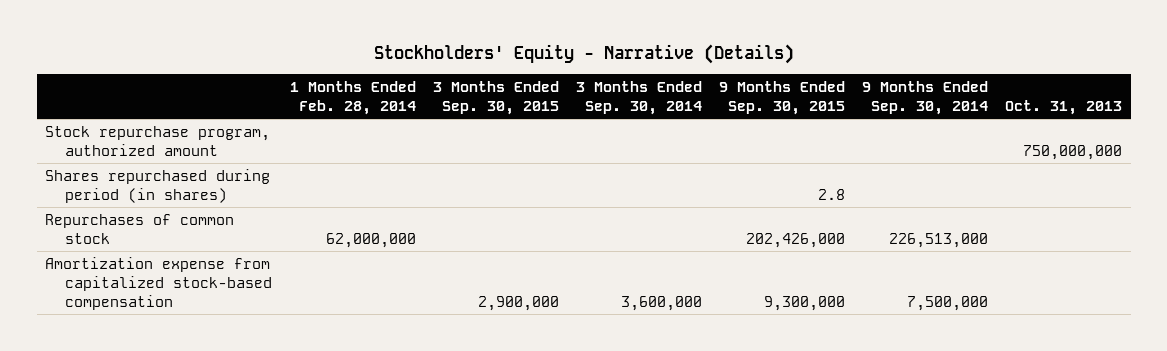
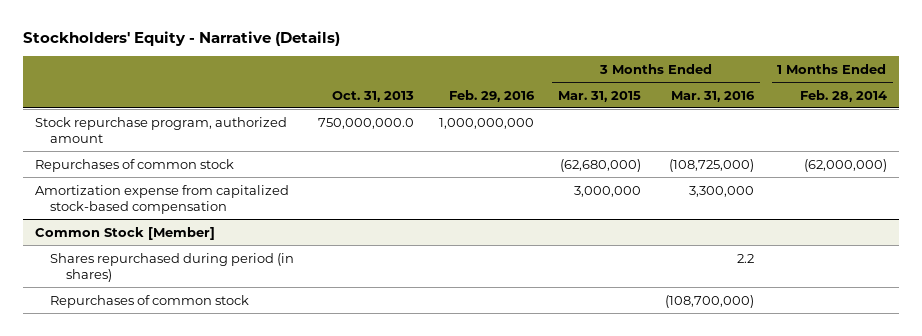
- | 1 Months Ended Feb. 28, 2014 | 3 Months Ended Sep. 30, 2015 | 3 Months Ended Sep. 30, 2014 | 9 Months Ended Sep. 30, 2015 | 9 Months Ended Sep. 30, 2014 | Oct. 31, 2013
+ | Oct. 31, 2013 | Feb. 29, 2016 | 3 Months Ended Mar. 31, 2015 | 3 Months Ended Mar. 31, 2016 | 1 Months Ended Feb. 28, 2014
- Stock repurchase program, authorized amount | | | | | | 750,000,000
- Shares repurchased during period (in shares) | | | | 2.8 | |
- Repurchases of common stock | 62,000,000 | | | 202,426,000 | 226,513,000 |
+ Stock repurchase program, authorized amount | 750,000,000.0 | 1,000,000,000 | | |
+ Repurchases of common stock | | | (62,680,000) | (108,725,000) | (62,000,000)
+ Common Stock [Member]
+ Shares repurchased during period (in shares) | | | | 2.2 |
+ Repurchases of common stock | | | | (108,700,000) |

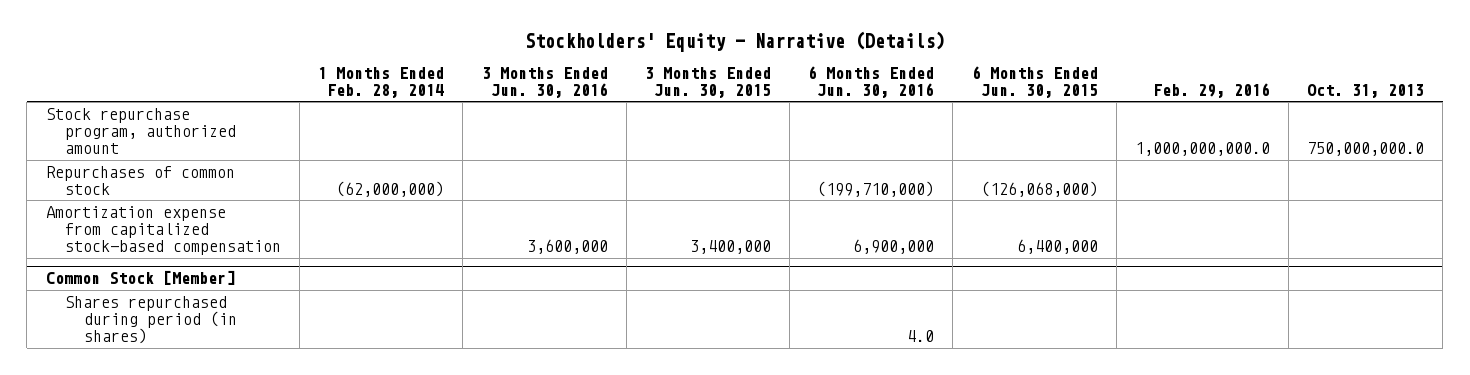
- | Oct. 31, 2013 | Feb. 29, 2016 | 3 Months Ended Mar. 31, 2015 | 3 Months Ended Mar. 31, 2016 | 1 Months Ended Feb. 28, 2014
+ | 1 Months Ended Feb. 28, 2014 | 3 Months Ended Jun. 30, 2016 | 3 Months Ended Jun. 30, 2015 | 6 Months Ended Jun. 30, 2016 | 6 Months Ended Jun. 30, 2015 | Feb. 29, 2016 | Oct. 31, 2013
- Stock repurchase program, authorized amount | 750,000,000.0 | 1,000,000,000 | | |
+ Stock repurchase program, authorized amount | | | | | | 1,000,000,000.0 | 750,000,000.0
@ Common Stock [Member]
- Repurchases of common stock | | | | (108,700,000) |

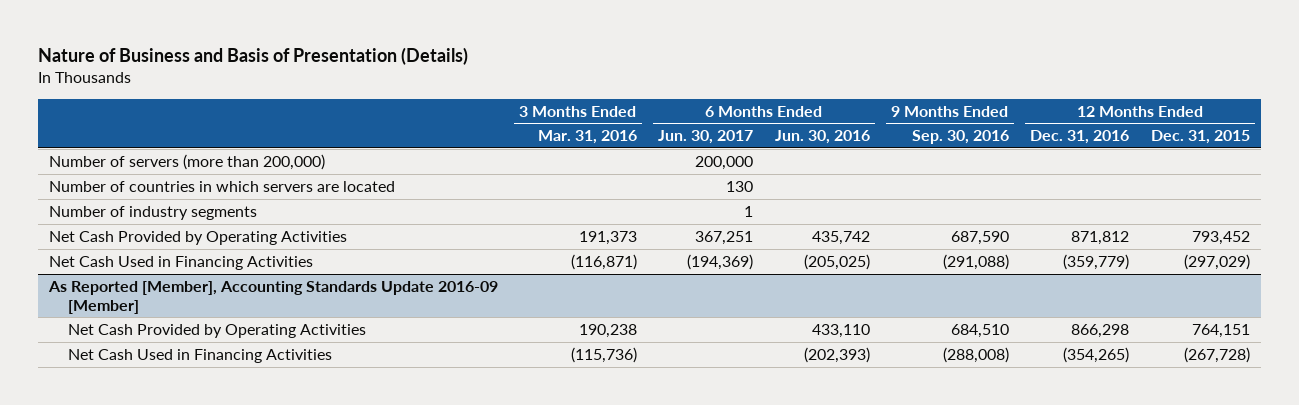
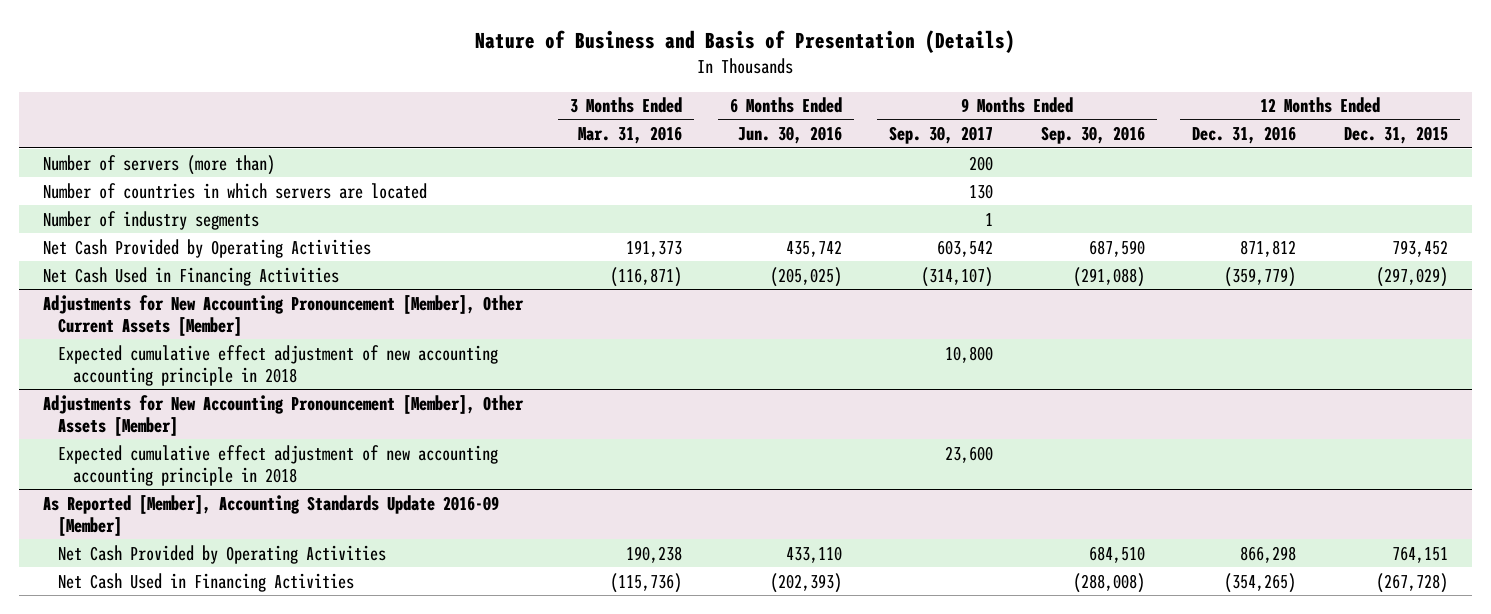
- | 3 Months Ended Mar. 31, 2016 | 6 Months Ended Jun. 30, 2017 | 6 Months Ended Jun. 30, 2016 | 9 Months Ended Sep. 30, 2016 | 12 Months Ended Dec. 31, 2016 | 12 Months Ended Dec. 31, 2015
+ | 3 Months Ended Mar. 31, 2016 | 6 Months Ended Jun. 30, 2016 | 9 Months Ended Sep. 30, 2017 | 9 Months Ended Sep. 30, 2016 | 12 Months Ended Dec. 31, 2016 | 12 Months Ended Dec. 31, 2015
- Number of servers (more than 200,000) | | 200,000 | | | |
+ Number of servers (more than) | | | 200 | | |
+ Adjustments for New Accounting Pronouncement [Member], Other Current Assets [Member]
+ Expected cumulative effect adjustment of new accounting accounting principle in 2018 | | | 10,800 | | |
+ Adjustments for New Accounting Pronouncement [Member], Other Assets [Member]
+ Expected cumulative effect adjustment of new accounting accounting principle in 2018 | | | 23,600 | | |

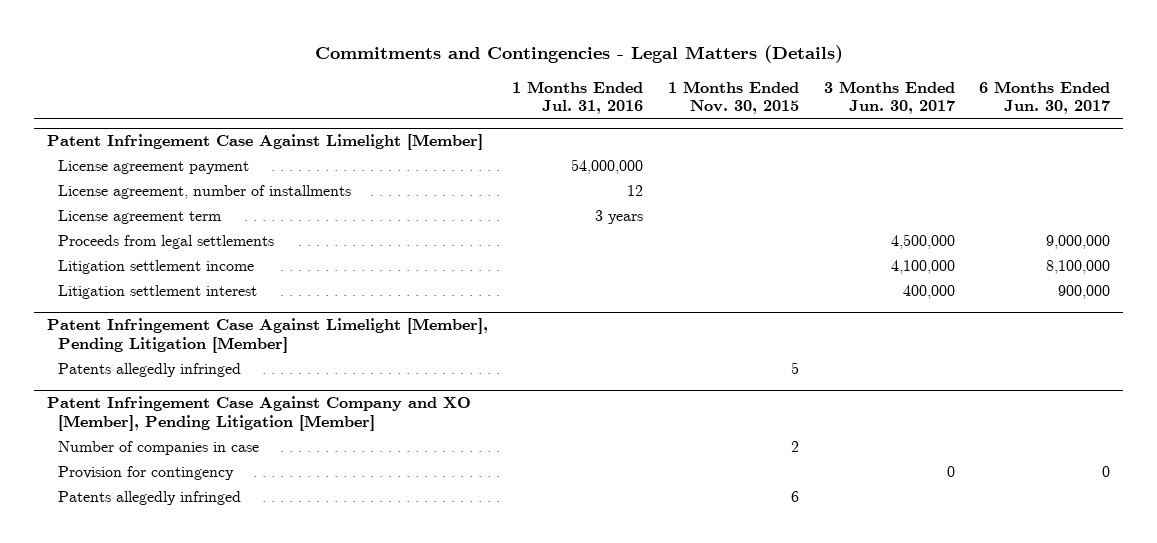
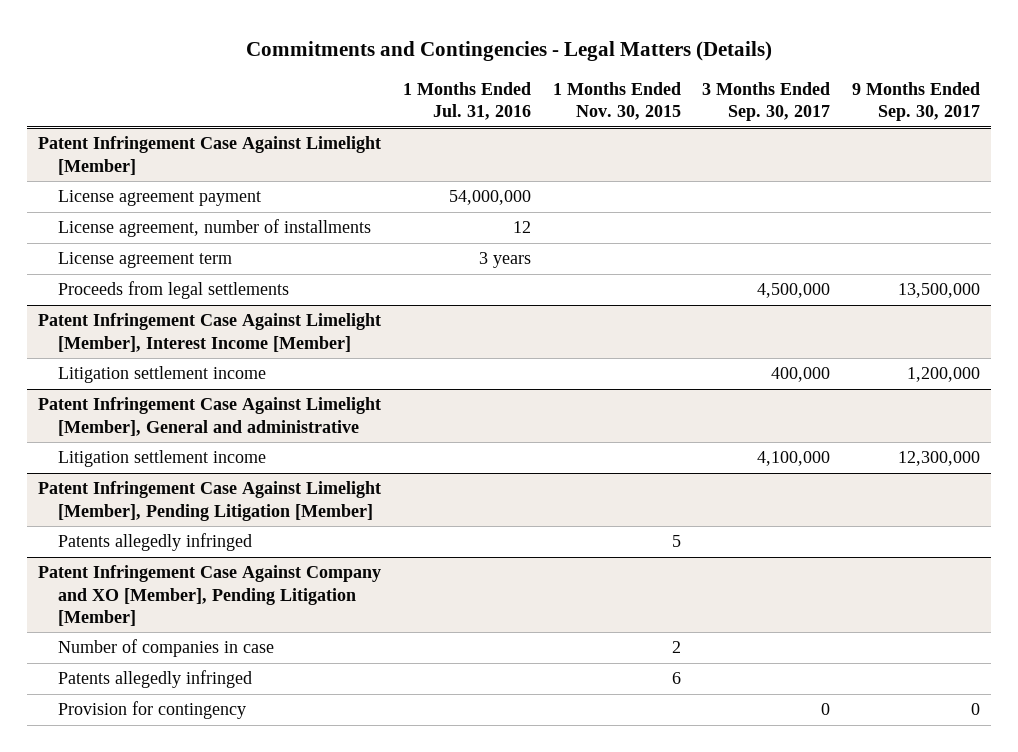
- | 1 Months Ended Jul. 31, 2016 | 1 Months Ended Nov. 30, 2015 | 3 Months Ended Jun. 30, 2017 | 6 Months Ended Jun. 30, 2017
+ | 1 Months Ended Jul. 31, 2016 | 1 Months Ended Nov. 30, 2015 | 3 Months Ended Sep. 30, 2017 | 9 Months Ended Sep. 30, 2017
@ Patent Infringement Case Against Limelight [Member]
- Litigation settlement income | | | 4,100,000 | 8,100,000
- Litigation settlement interest | | | 400,000 | 900,000
+ Patent Infringement Case Against Limelight [Member], Interest Income [Member]
+ Litigation settlement income | | | 400,000 | 1,200,000
+ Patent Infringement Case Against Limelight [Member], General and administrative
+ Litigation settlement income | | | 4,100,000 | 12,300,000
@ Patent Infringement Case Against Company and XO [Member], Pending Litigation [Member]
moved down: Provision for contingency | | | 0 | 0

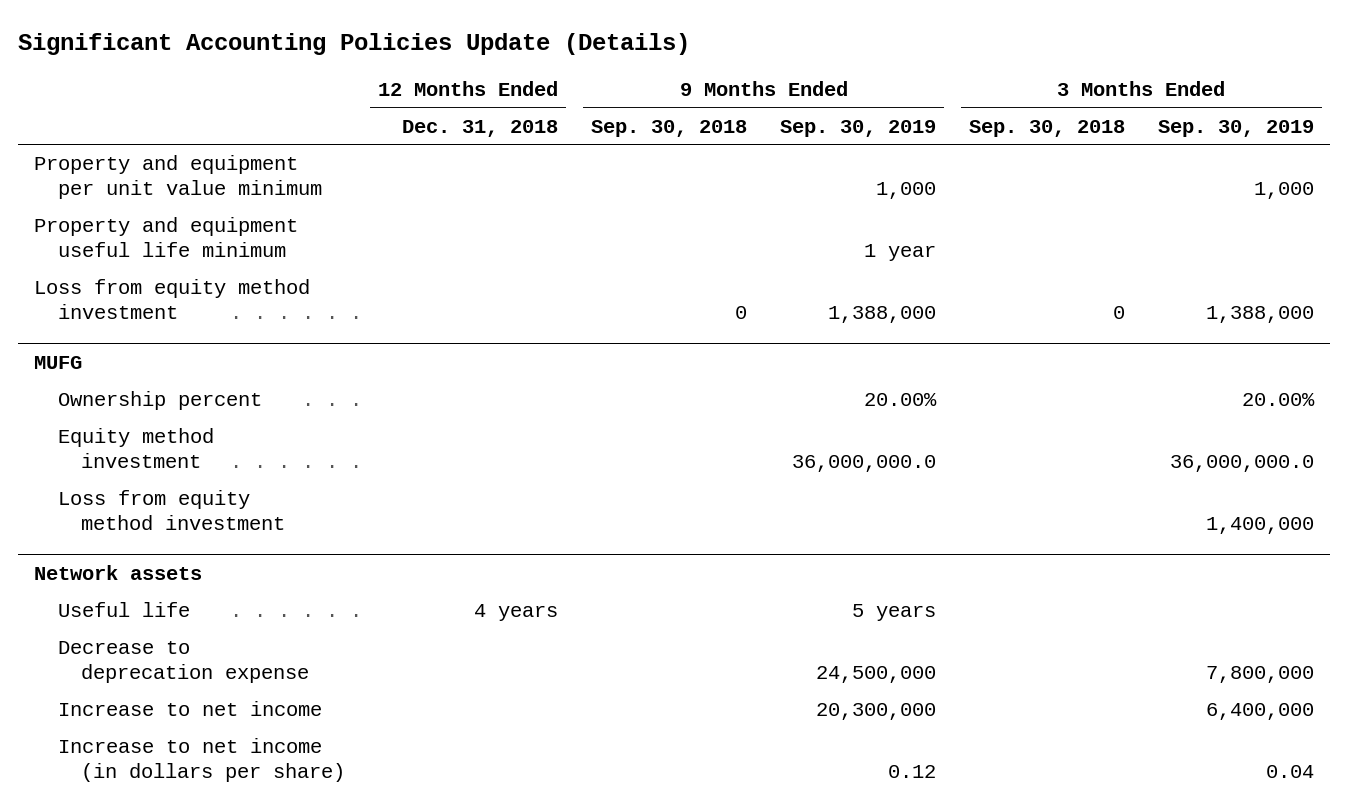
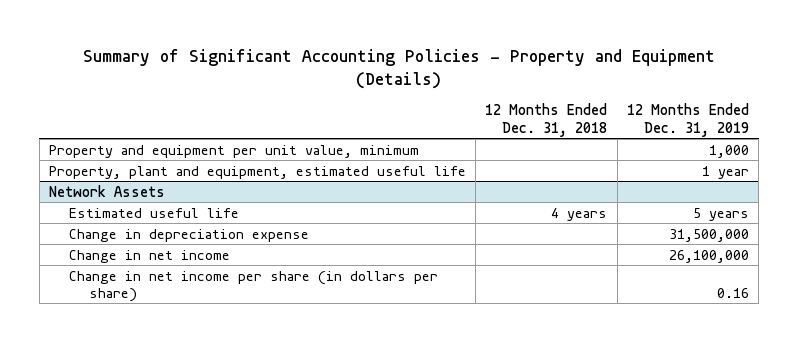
- Significant Accounting Policies Update (Details)
+ Summary of Significant Accounting Policies - Property and Equipment (Details)
- | 12 Months Ended Dec. 31, 2018 | 9 Months Ended Sep. 30, 2018 | 9 Months Ended Sep. 30, 2019 | 3 Months Ended Sep. 30, 2018 | 3 Months Ended Sep. 30, 2019
+ | 12 Months Ended Dec. 31, 2018 | 12 Months Ended Dec. 31, 2019
- Property and equipment per unit value minimum | | | 1,000 | | 1,000
- Property and equipment useful life minimum | | | 1 year | |
- Loss from equity method investment | | 0 | 1,388,000 | 0 | 1,388,000
- MUFG
- Ownership percent | | | 20.00% | | 20.00%
- Equity method investment | | | 36,000,000.0 | | 36,000,000.0
- Loss from equity method investment | | | | | 1,400,000
- Network assets
- Useful life | 4 years | | 5 years | |
- Decrease to deprecation expense | | | 24,500,000 | | 7,800,000
- Increase to net income | | | 20,300,000 | | 6,400,000
- Increase to net income (in dollars per share) | | | 0.12 | | 0.04
+ Property and equipment per unit value, minimum | | 1,000
+ Property, plant and equipment, estimated useful life | | 1 year
+ Network Assets
+ Estimated useful life | 4 years | 5 years
+ Change in depreciation expense | | 31,500,000
+ Change in net income | | 26,100,000
+ Change in net income per share (in dollars per share) | | 0.16

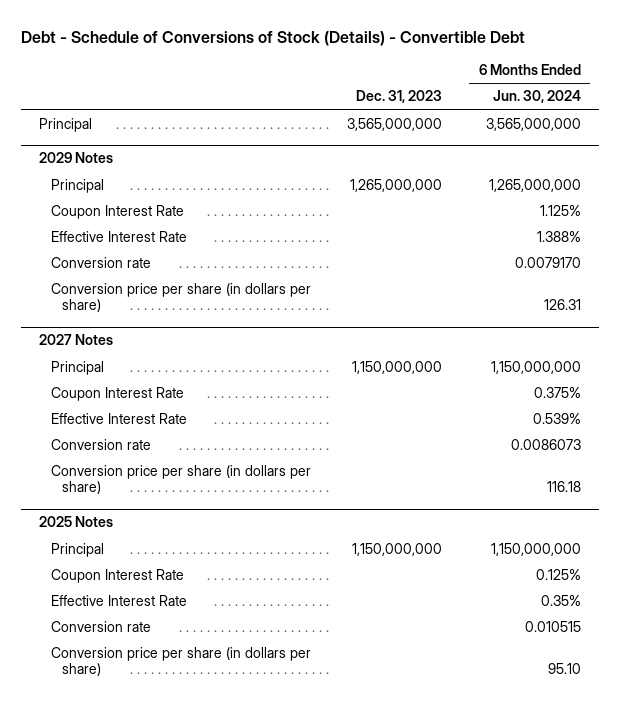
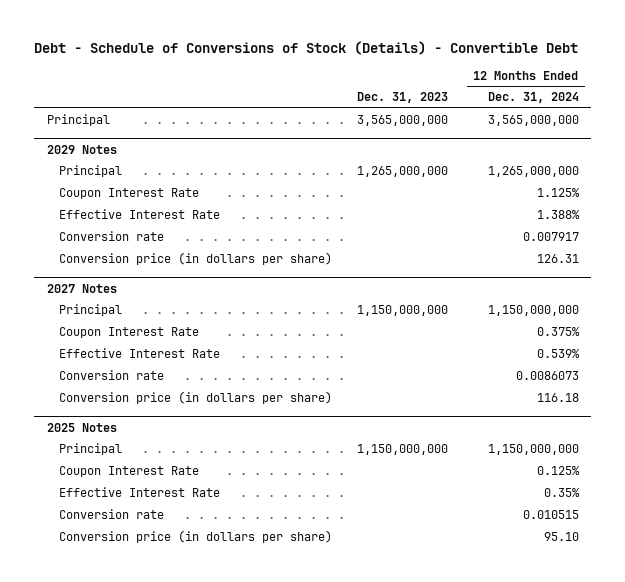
- | Dec. 31, 2023 | 6 Months Ended Jun. 30, 2024
+ | Dec. 31, 2023 | 12 Months Ended Dec. 31, 2024
@ 2029 Notes
- Conversion price per share (in dollars per share) | | 126.31
+ Conversion price (in dollars per share) | | 126.31
@ 2027 Notes
- Conversion price per share (in dollars per share) | | 116.18
+ Conversion price (in dollars per share) | | 116.18
@ 2025 Notes
- Conversion price per share (in dollars per share) | | 95.10
+ Conversion price (in dollars per share) | | 95.10

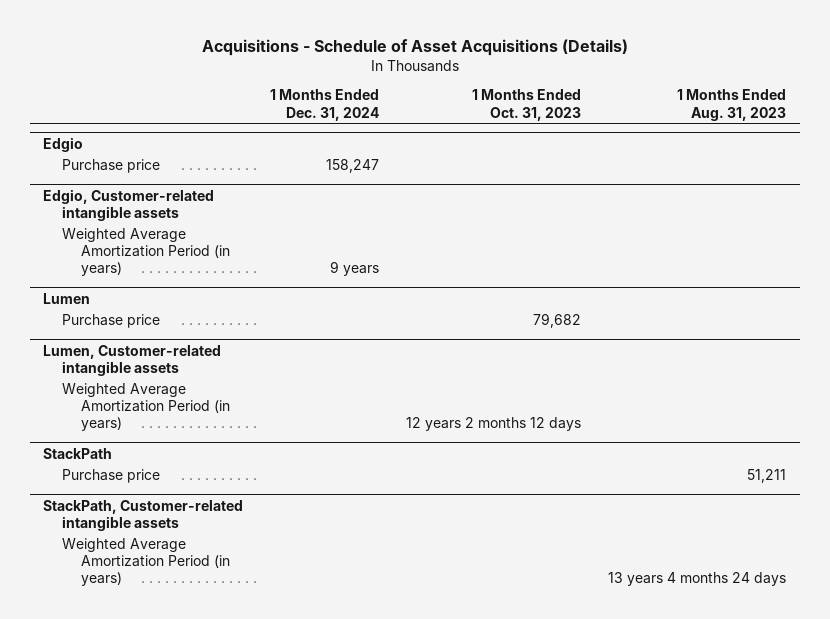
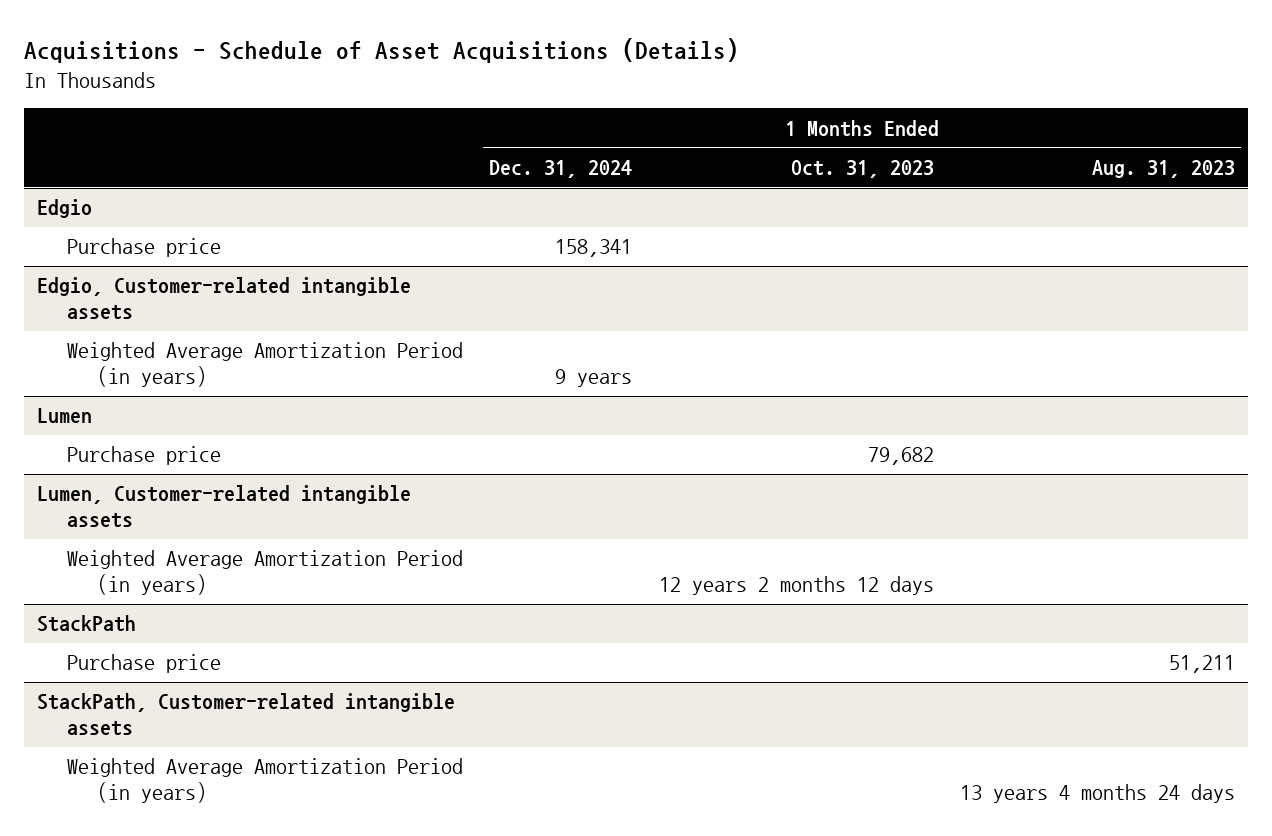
@ Edgio
- Purchase price | 158,247 | |
+ Purchase price | 158,341 | |

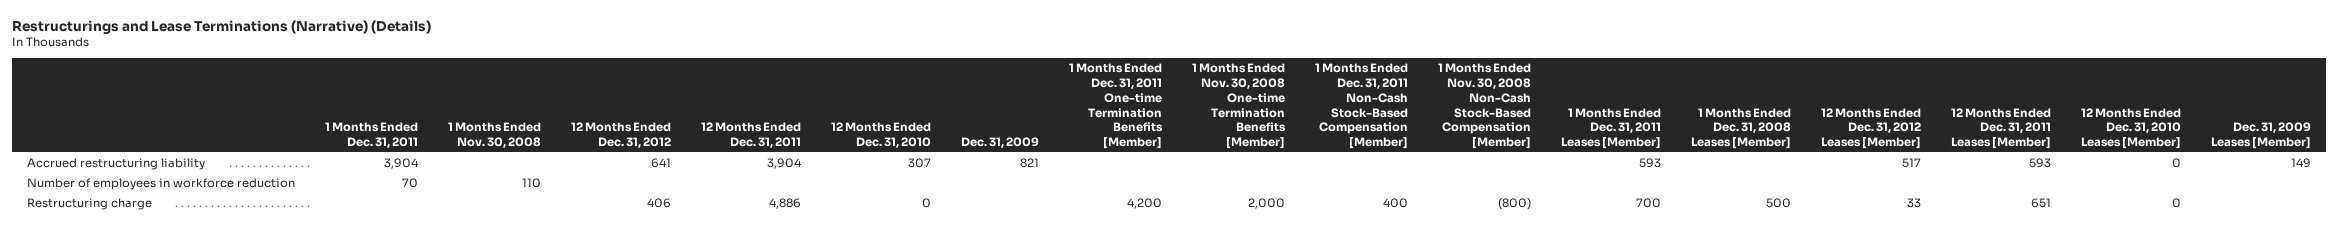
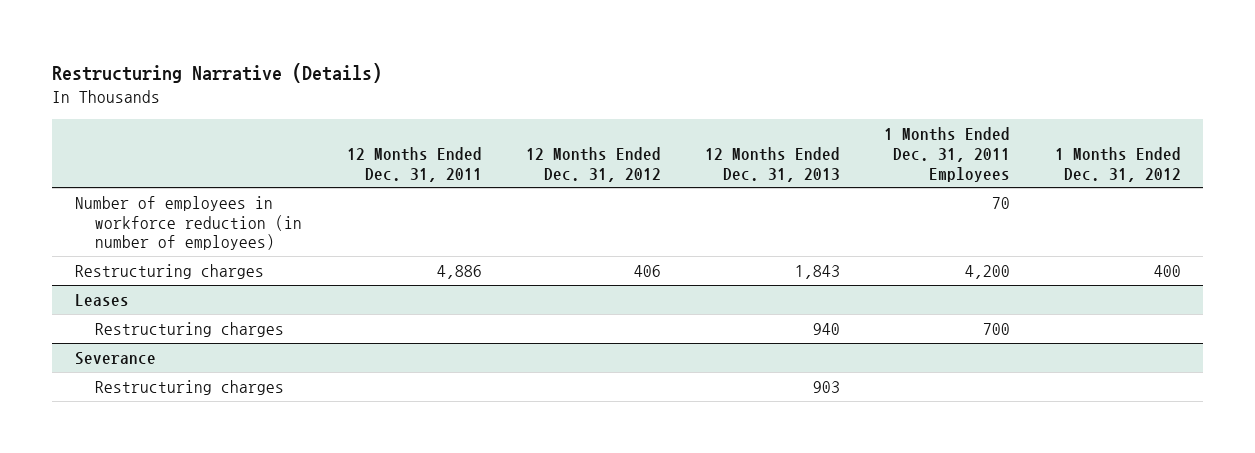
- Restructurings and Lease Terminations (Narrative) (Details)
+ Restructuring Narrative (Details)
- | 1 Months Ended Dec. 31, 2011 | 1 Months Ended Nov. 30, 2008 | 12 Months Ended Dec. 31, 2012 | 12 Months Ended Dec. 31, 2011 | 12 Months Ended Dec. 31, 2010 | Dec. 31, 2009 | 1 Months Ended Dec. 31, 2011 One-time Termination Benefits [Member] | 1 Months Ended Nov. 30, 2008 One-time Termination Benefits [Member] | 1 Months Ended Dec. 31, 2011 Non-Cash Stock-Based Compensation [Member] | 1 Months Ended Nov. 30, 2008 Non-Cash Stock-Based Compensation [Member] | 1 Months Ended Dec. 31, 2011 Leases [Member] | 1 Months Ended Dec. 31, 2008 Leases [Member] | 12 Months Ended Dec. 31, 2012 Leases [Member] | 12 Months Ended Dec. 31, 2011 Leases [Member] | 12 Months Ended Dec. 31, 2010 Leases [Member] | Dec. 31, 2009 Leases [Member]
+ | 12 Months Ended Dec. 31, 2011 | 12 Months Ended Dec. 31, 2012 | 12 Months Ended Dec. 31, 2013 | 1 Months Ended Dec. 31, 2011 Employees | 1 Months Ended Dec. 31, 2012
- Accrued restructuring liability | 3,904 | | 641 | 3,904 | 307 | 821 | | | | | 593 | | 517 | 593 | 0 | 149
- Number of employees in workforce reduction | 70 | 110 | | | | | | | | | | | | | |
- Restructuring charge | | | 406 | 4,886 | 0 | | 4,200 | 2,000 | 400 | (800) | 700 | 500 | 33 | 651 | 0 |
+ Number of employees in workforce reduction (in number of employees) | | | | 70 |
+ Restructuring charges | 4,886 | 406 | 1,843 | 4,200 | 400
+ Leases
+ Restructuring charges | | | 940 | 700 |
+ Severance
+ Restructuring charges | | | 903 | |

